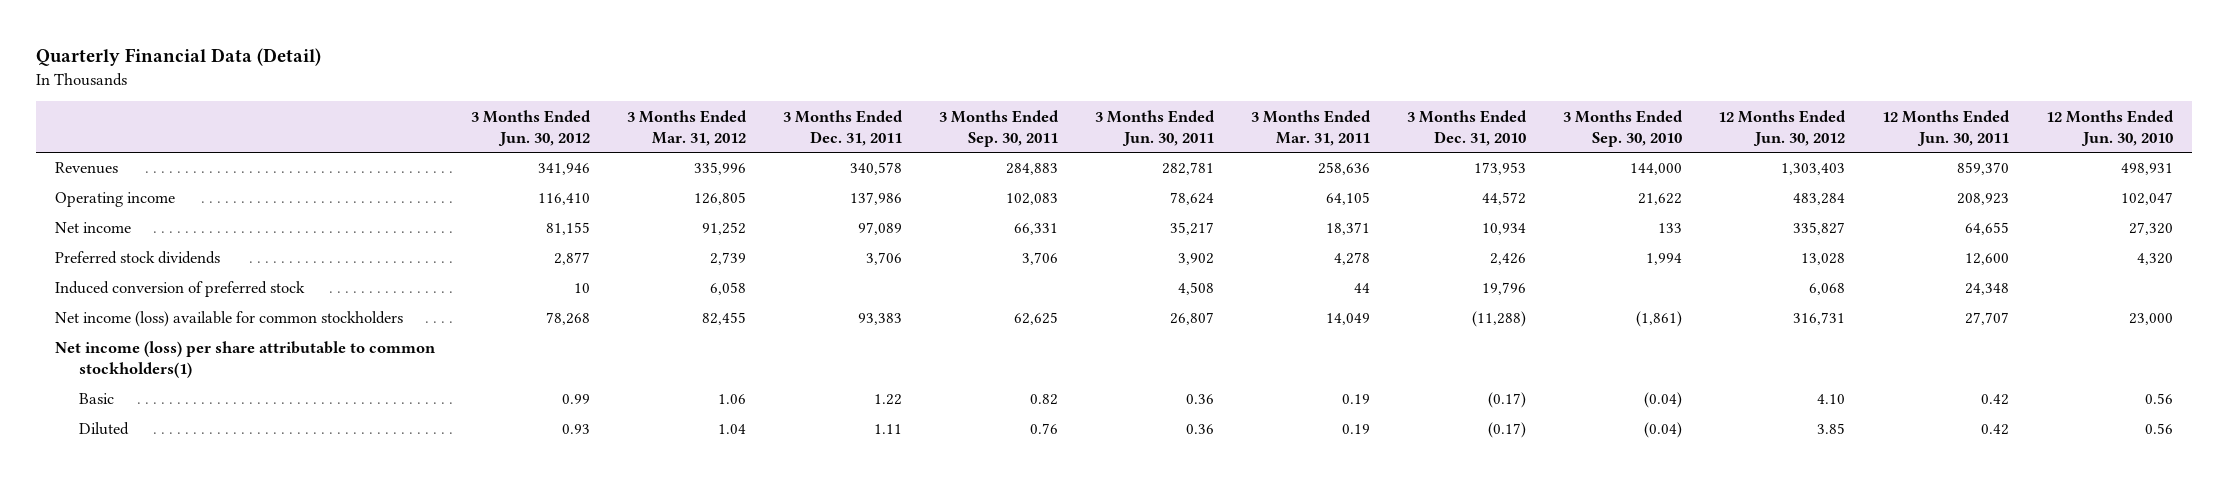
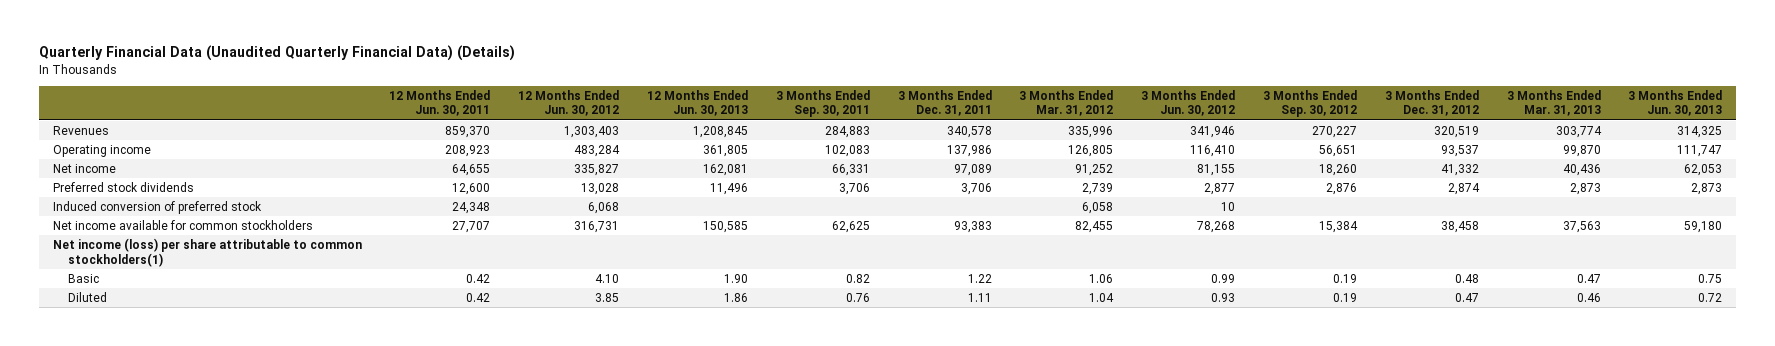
- Quarterly Financial Data (Detail)
+ Quarterly Financial Data (Unaudited Quarterly Financial Data) (Details)
- | 3 Months Ended Jun. 30, 2012 | 3 Months Ended Mar. 31, 2012 | 3 Months Ended Dec. 31, 2011 | 3 Months Ended Sep. 30, 2011 | 3 Months Ended Jun. 30, 2011 | 3 Months Ended Mar. 31, 2011 | 3 Months Ended Dec. 31, 2010 | 3 Months Ended Sep. 30, 2010 | 12 Months Ended Jun. 30, 2012 | 12 Months Ended Jun. 30, 2011 | 12 Months Ended Jun. 30, 2010
+ | 12 Months Ended Jun. 30, 2011 | 12 Months Ended Jun. 30, 2012 | 12 Months Ended Jun. 30, 2013 | 3 Months Ended Sep. 30, 2011 | 3 Months Ended Dec. 31, 2011 | 3 Months Ended Mar. 31, 2012 | 3 Months Ended Jun. 30, 2012 | 3 Months Ended Sep. 30, 2012 | 3 Months Ended Dec. 31, 2012 | 3 Months Ended Mar. 31, 2013 | 3 Months Ended Jun. 30, 2013
- Net income (loss) available for common stockholders | 78,268 | 82,455 | 93,383 | 62,625 | 26,807 | 14,049 | (11,288) | (1,861) | 316,731 | 27,707 | 23,000
+ Net income available for common stockholders | 27,707 | 316,731 | 150,585 | 62,625 | 93,383 | 82,455 | 78,268 | 15,384 | 38,458 | 37,563 | 59,180

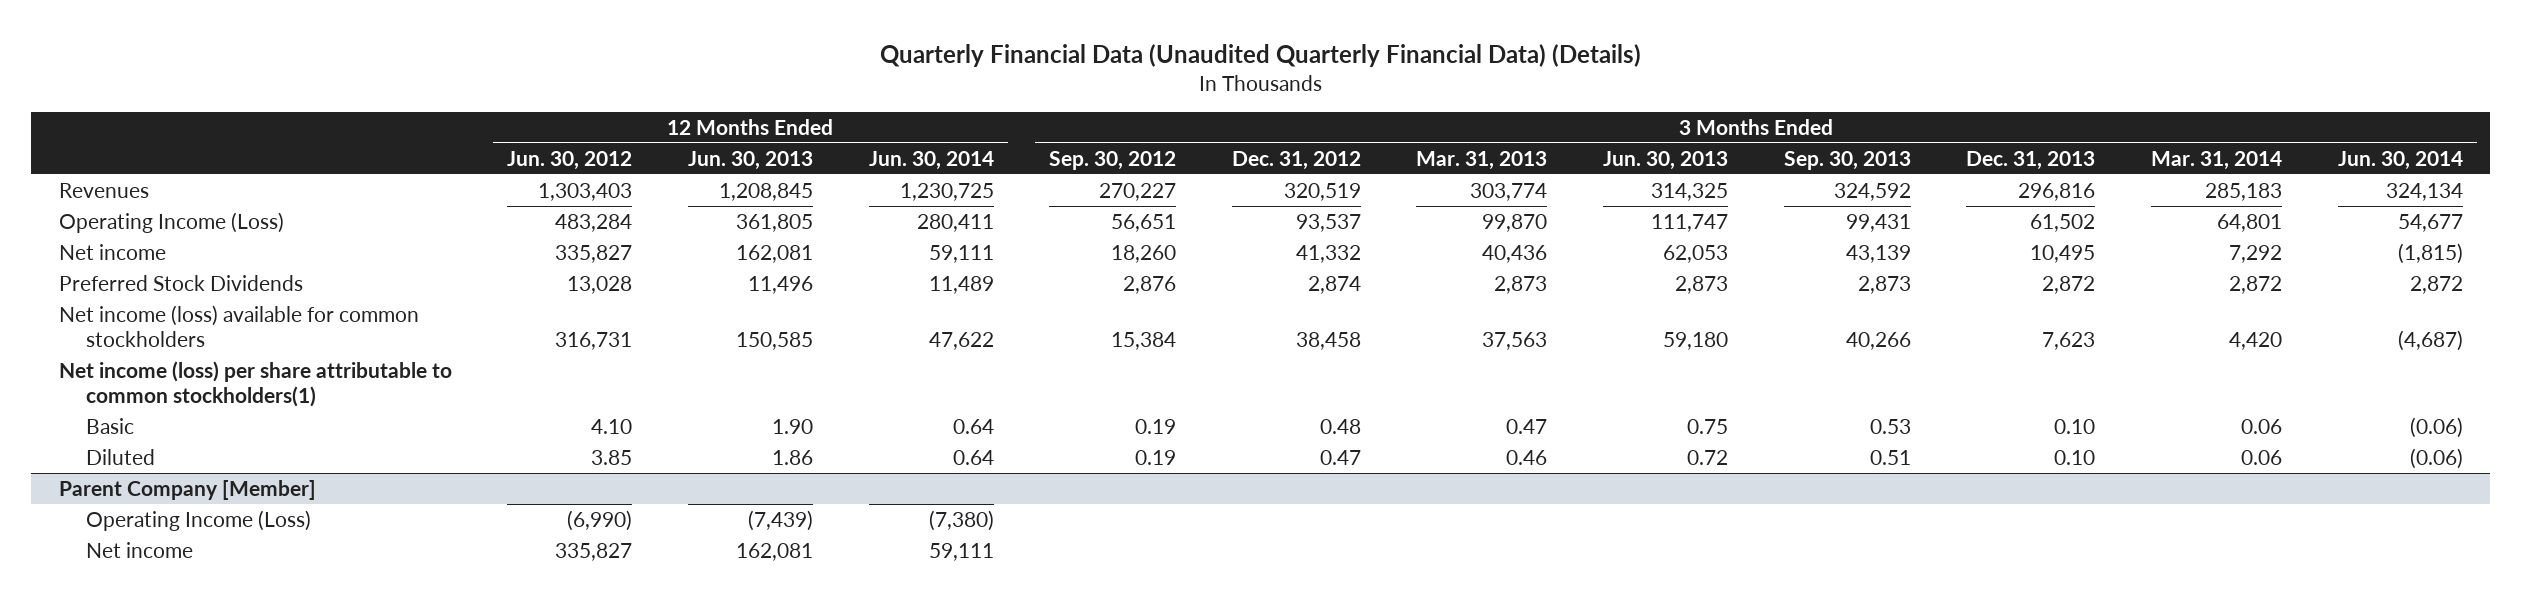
- | 12 Months Ended Jun. 30, 2011 | 12 Months Ended Jun. 30, 2012 | 12 Months Ended Jun. 30, 2013 | 3 Months Ended Sep. 30, 2011 | 3 Months Ended Dec. 31, 2011 | 3 Months Ended Mar. 31, 2012 | 3 Months Ended Jun. 30, 2012 | 3 Months Ended Sep. 30, 2012 | 3 Months Ended Dec. 31, 2012 | 3 Months Ended Mar. 31, 2013 | 3 Months Ended Jun. 30, 2013
+ | 12 Months Ended Jun. 30, 2012 | 12 Months Ended Jun. 30, 2013 | 12 Months Ended Jun. 30, 2014 | 3 Months Ended Sep. 30, 2012 | 3 Months Ended Dec. 31, 2012 | 3 Months Ended Mar. 31, 2013 | 3 Months Ended Jun. 30, 2013 | 3 Months Ended Sep. 30, 2013 | 3 Months Ended Dec. 31, 2013 | 3 Months Ended Mar. 31, 2014 | 3 Months Ended Jun. 30, 2014
- Operating income | 208,923 | 483,284 | 361,805 | 102,083 | 137,986 | 126,805 | 116,410 | 56,651 | 93,537 | 99,870 | 111,747
+ Operating Income (Loss) | 483,284 | 361,805 | 280,411 | 56,651 | 93,537 | 99,870 | 111,747 | 99,431 | 61,502 | 64,801 | 54,677
- Preferred stock dividends | 12,600 | 13,028 | 11,496 | 3,706 | 3,706 | 2,739 | 2,877 | 2,876 | 2,874 | 2,873 | 2,873
- Induced conversion of preferred stock | 24,348 | 6,068 | | | | 6,058 | 10 | | | |
- Net income available for common stockholders | 27,707 | 316,731 | 150,585 | 62,625 | 93,383 | 82,455 | 78,268 | 15,384 | 38,458 | 37,563 | 59,180
+ Preferred Stock Dividends | 13,028 | 11,496 | 11,489 | 2,876 | 2,874 | 2,873 | 2,873 | 2,873 | 2,872 | 2,872 | 2,872
+ Net income (loss) available for common stockholders | 316,731 | 150,585 | 47,622 | 15,384 | 38,458 | 37,563 | 59,180 | 40,266 | 7,623 | 4,420 | (4,687)
+ Parent Company [Member]
+ Operating Income (Loss) | (6,990) | (7,439) | (7,380) | | | | | | | |
+ Net income | 335,827 | 162,081 | 59,111 | | | | | | | |

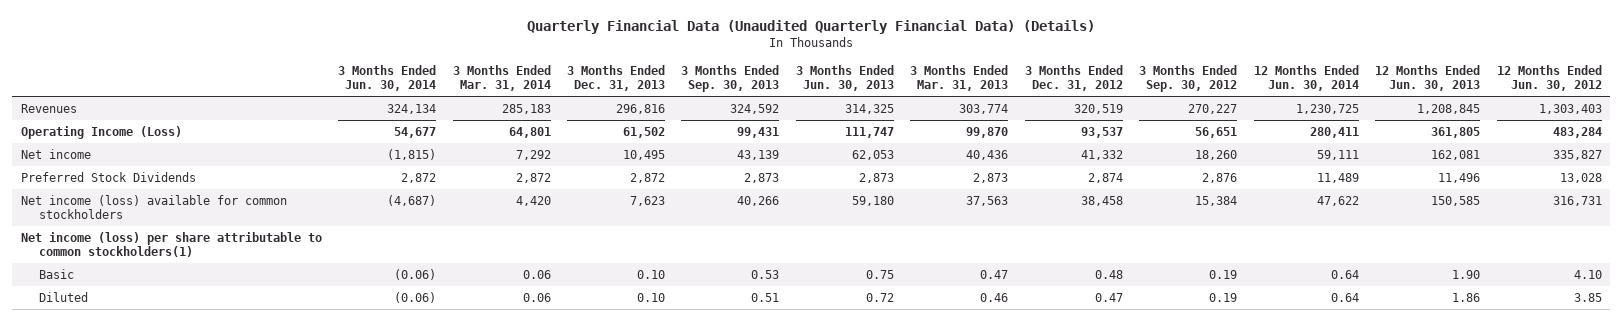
- | 12 Months Ended Jun. 30, 2012 | 12 Months Ended Jun. 30, 2013 | 12 Months Ended Jun. 30, 2014 | 3 Months Ended Sep. 30, 2012 | 3 Months Ended Dec. 31, 2012 | 3 Months Ended Mar. 31, 2013 | 3 Months Ended Jun. 30, 2013 | 3 Months Ended Sep. 30, 2013 | 3 Months Ended Dec. 31, 2013 | 3 Months Ended Mar. 31, 2014 | 3 Months Ended Jun. 30, 2014
+ | 3 Months Ended Jun. 30, 2014 | 3 Months Ended Mar. 31, 2014 | 3 Months Ended Dec. 31, 2013 | 3 Months Ended Sep. 30, 2013 | 3 Months Ended Jun. 30, 2013 | 3 Months Ended Mar. 31, 2013 | 3 Months Ended Dec. 31, 2012 | 3 Months Ended Sep. 30, 2012 | 12 Months Ended Jun. 30, 2014 | 12 Months Ended Jun. 30, 2013 | 12 Months Ended Jun. 30, 2012
- Parent Company [Member]
- Operating Income (Loss) | (6,990) | (7,439) | (7,380) | | | | | | | |
- Net income | 335,827 | 162,081 | 59,111 | | | | | | | |

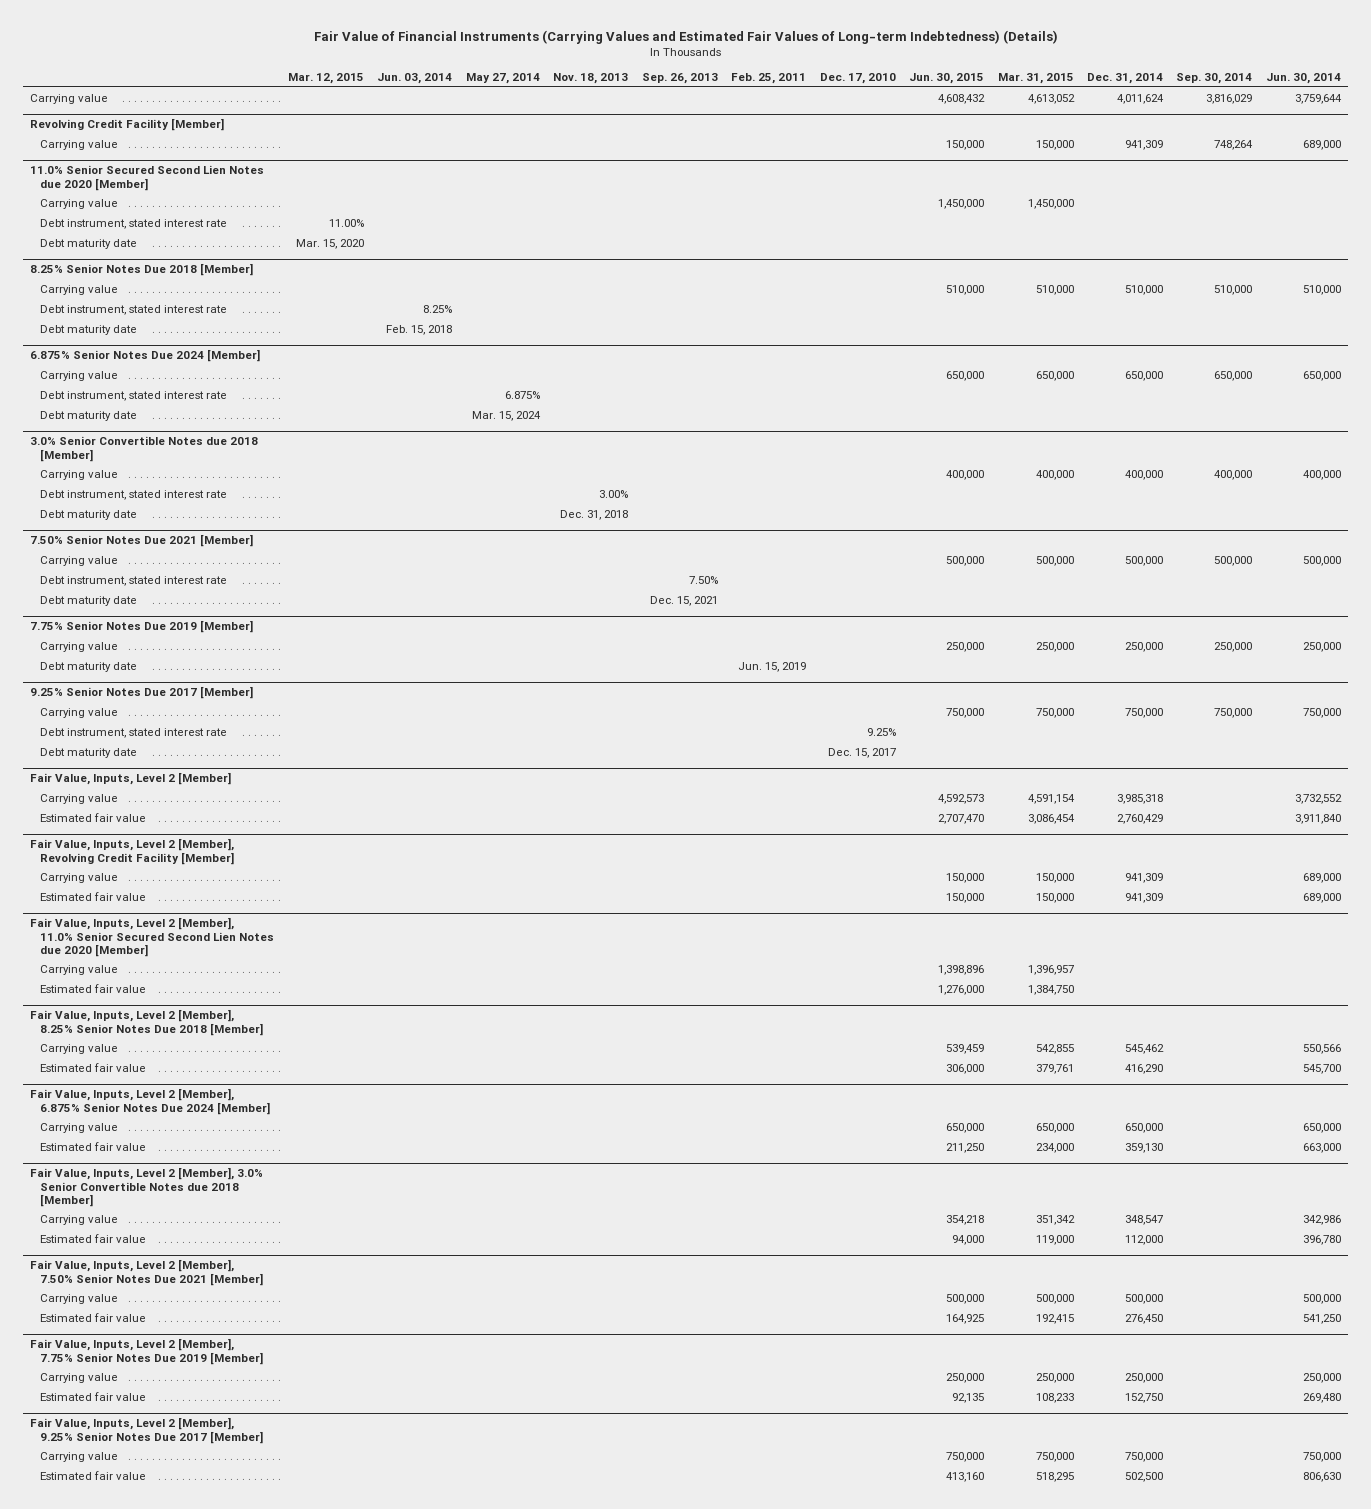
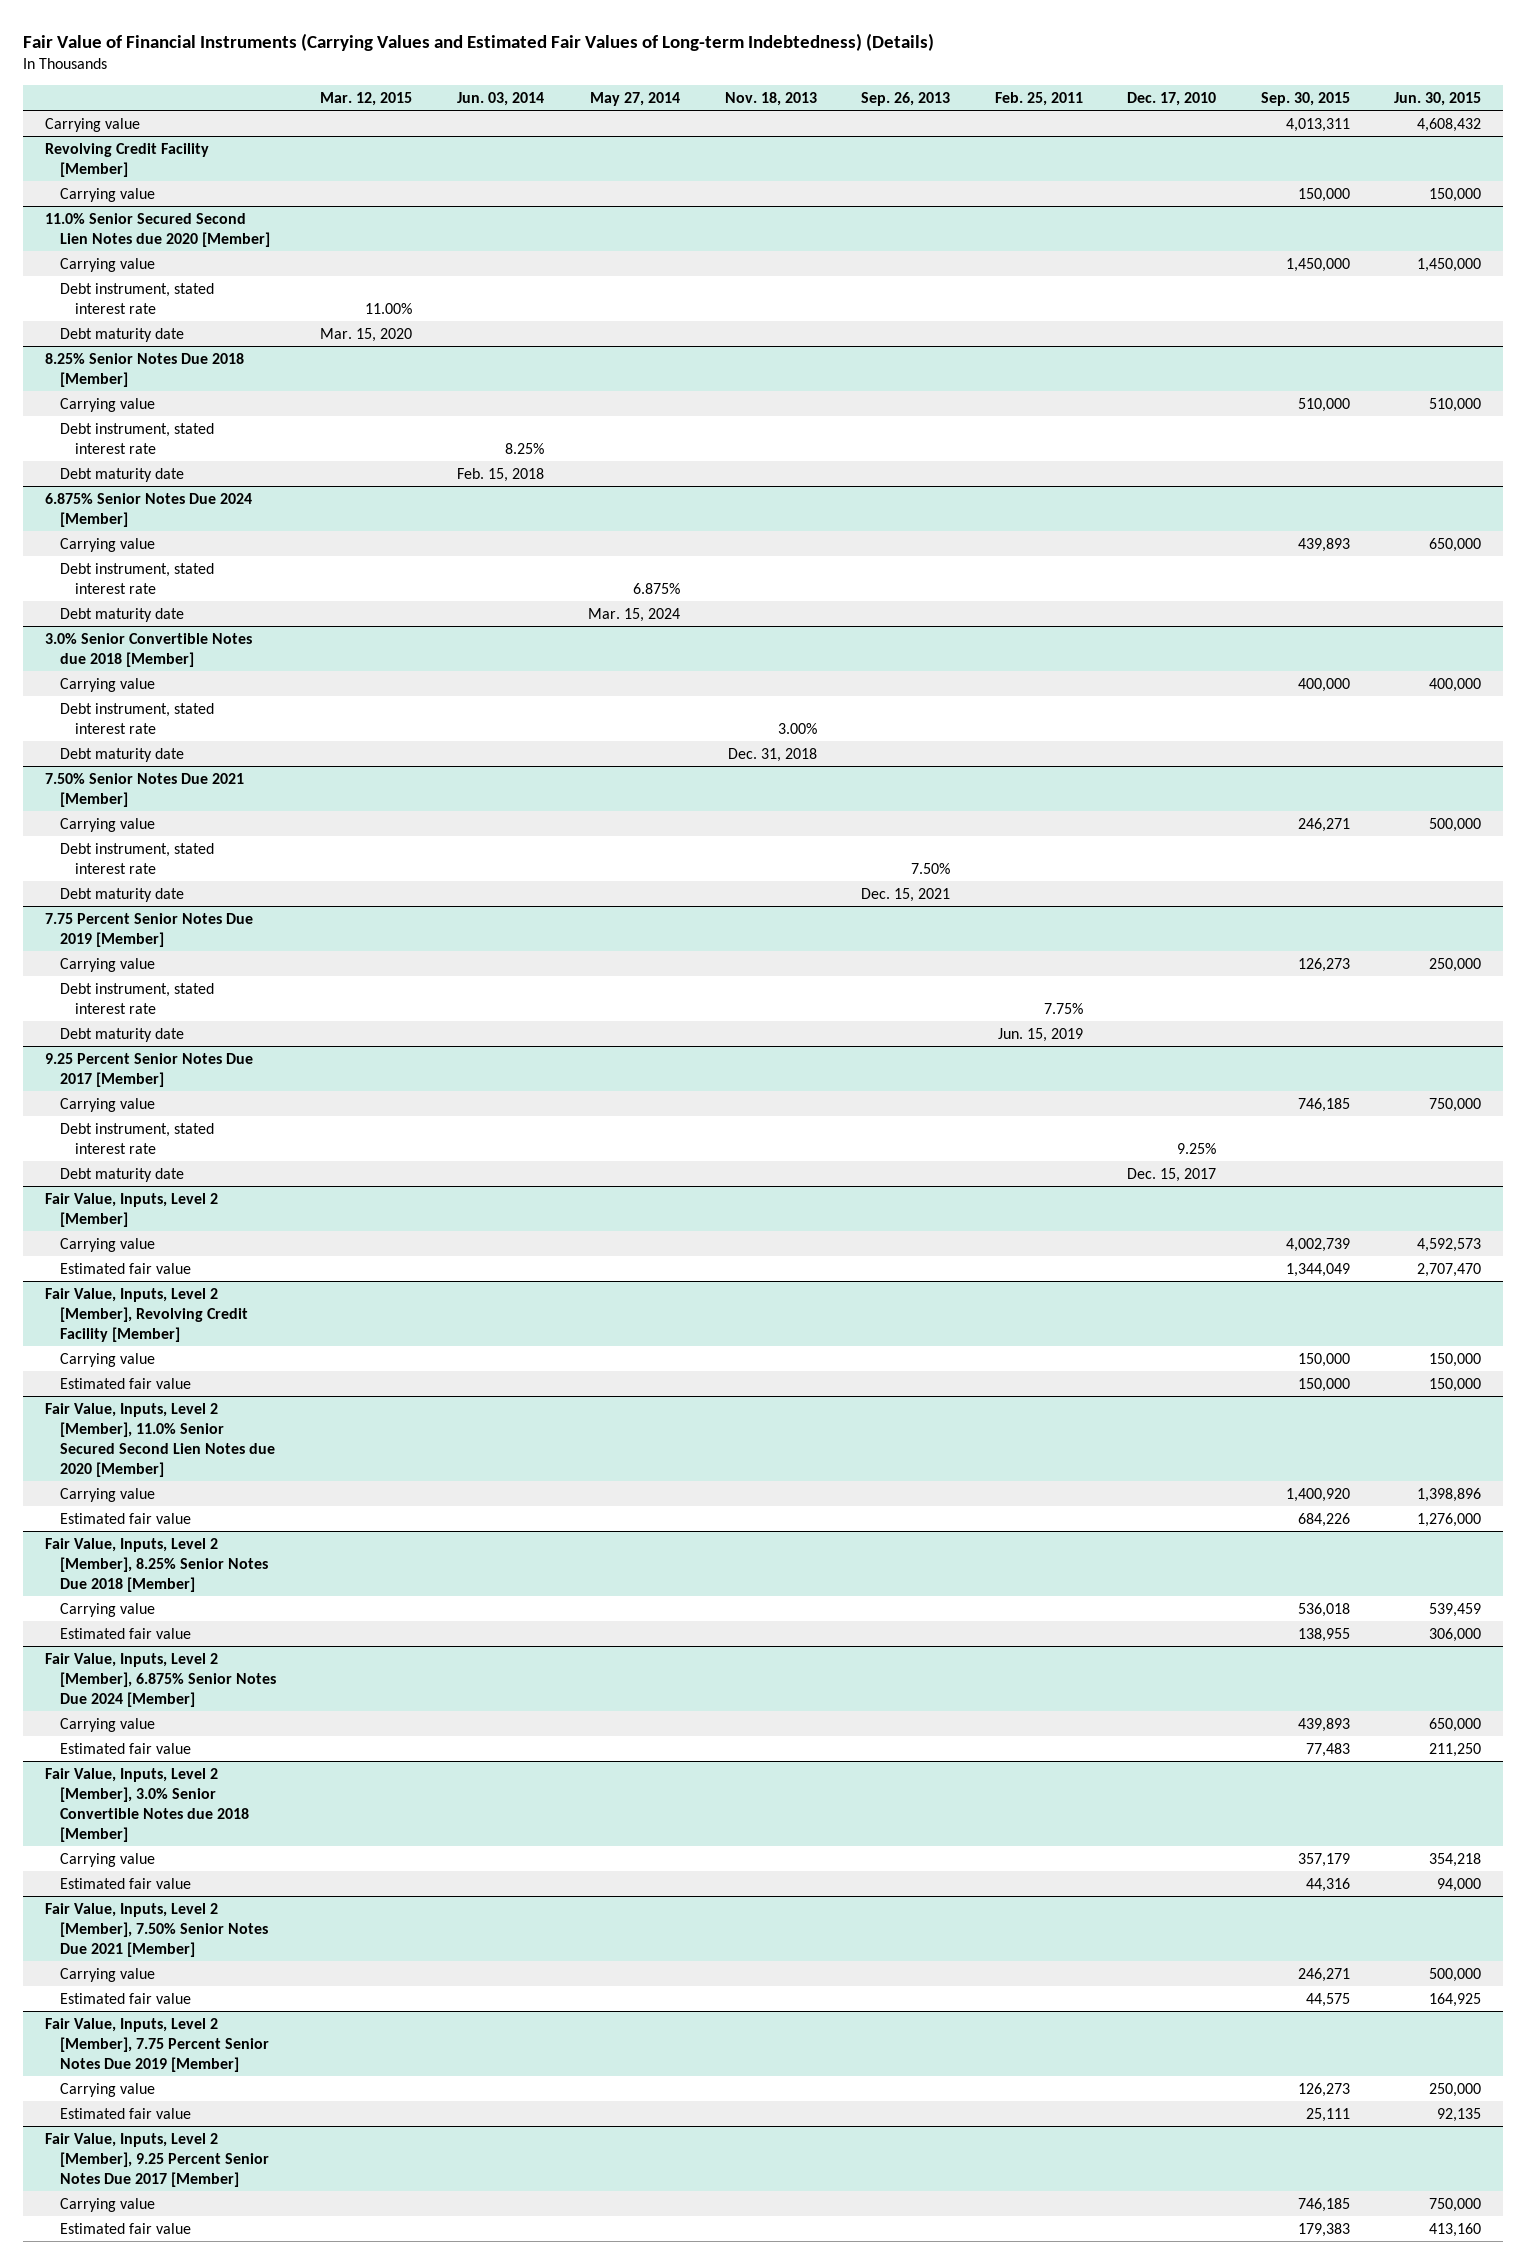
- | Mar. 12, 2015 | Jun. 03, 2014 | May 27, 2014 | Nov. 18, 2013 | Sep. 26, 2013 | Feb. 25, 2011 | Dec. 17, 2010 | Jun. 30, 2015 | Mar. 31, 2015 | Dec. 31, 2014 | Sep. 30, 2014 | Jun. 30, 2014
+ | Mar. 12, 2015 | Jun. 03, 2014 | May 27, 2014 | Nov. 18, 2013 | Sep. 26, 2013 | Feb. 25, 2011 | Dec. 17, 2010 | Sep. 30, 2015 | Jun. 30, 2015
- 7.75% Senior Notes Due 2019 [Member]
+ 7.75 Percent Senior Notes Due 2019 [Member]
+ Debt instrument, stated interest rate | | | | | | 7.75% | | |
- 9.25% Senior Notes Due 2017 [Member]
+ 9.25 Percent Senior Notes Due 2017 [Member]
- Fair Value, Inputs, Level 2 [Member], 7.75% Senior Notes Due 2019 [Member]
+ Fair Value, Inputs, Level 2 [Member], 7.75 Percent Senior Notes Due 2019 [Member]
- Fair Value, Inputs, Level 2 [Member], 9.25% Senior Notes Due 2017 [Member]
+ Fair Value, Inputs, Level 2 [Member], 9.25 Percent Senior Notes Due 2017 [Member]

